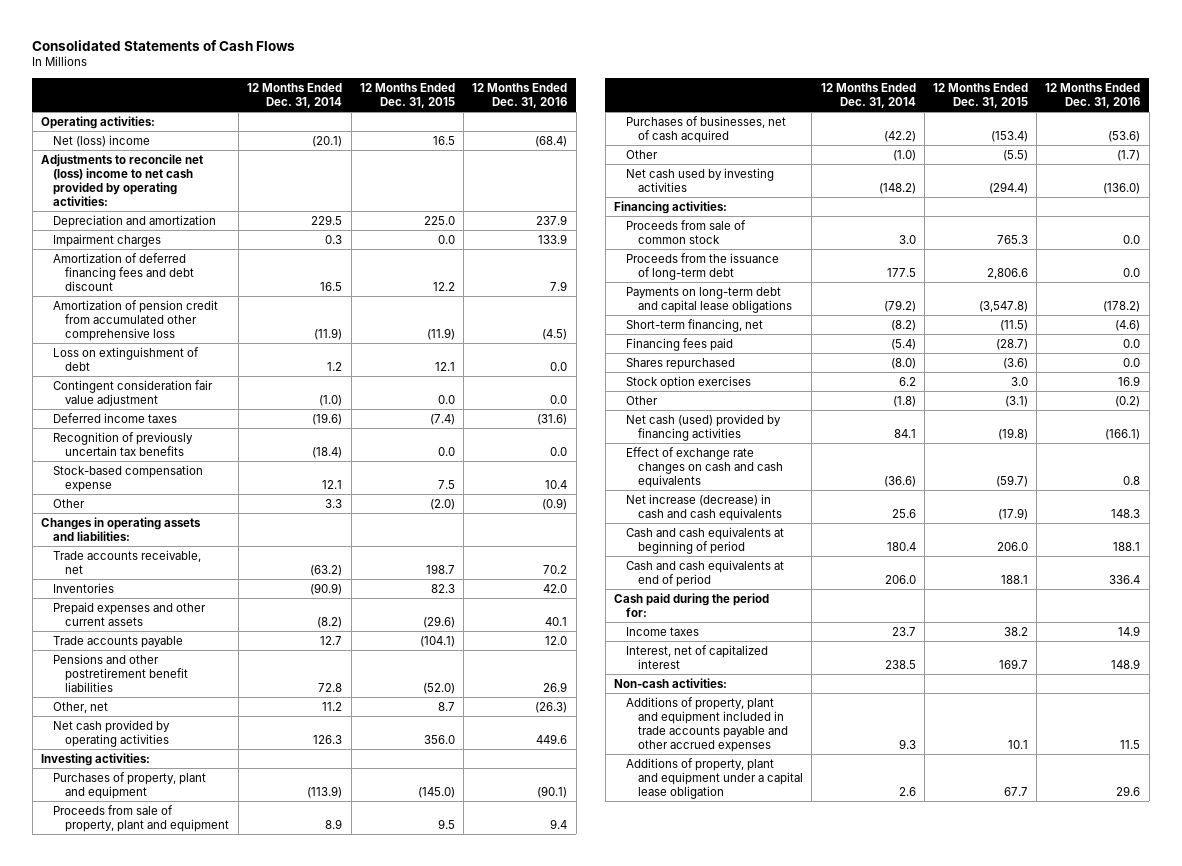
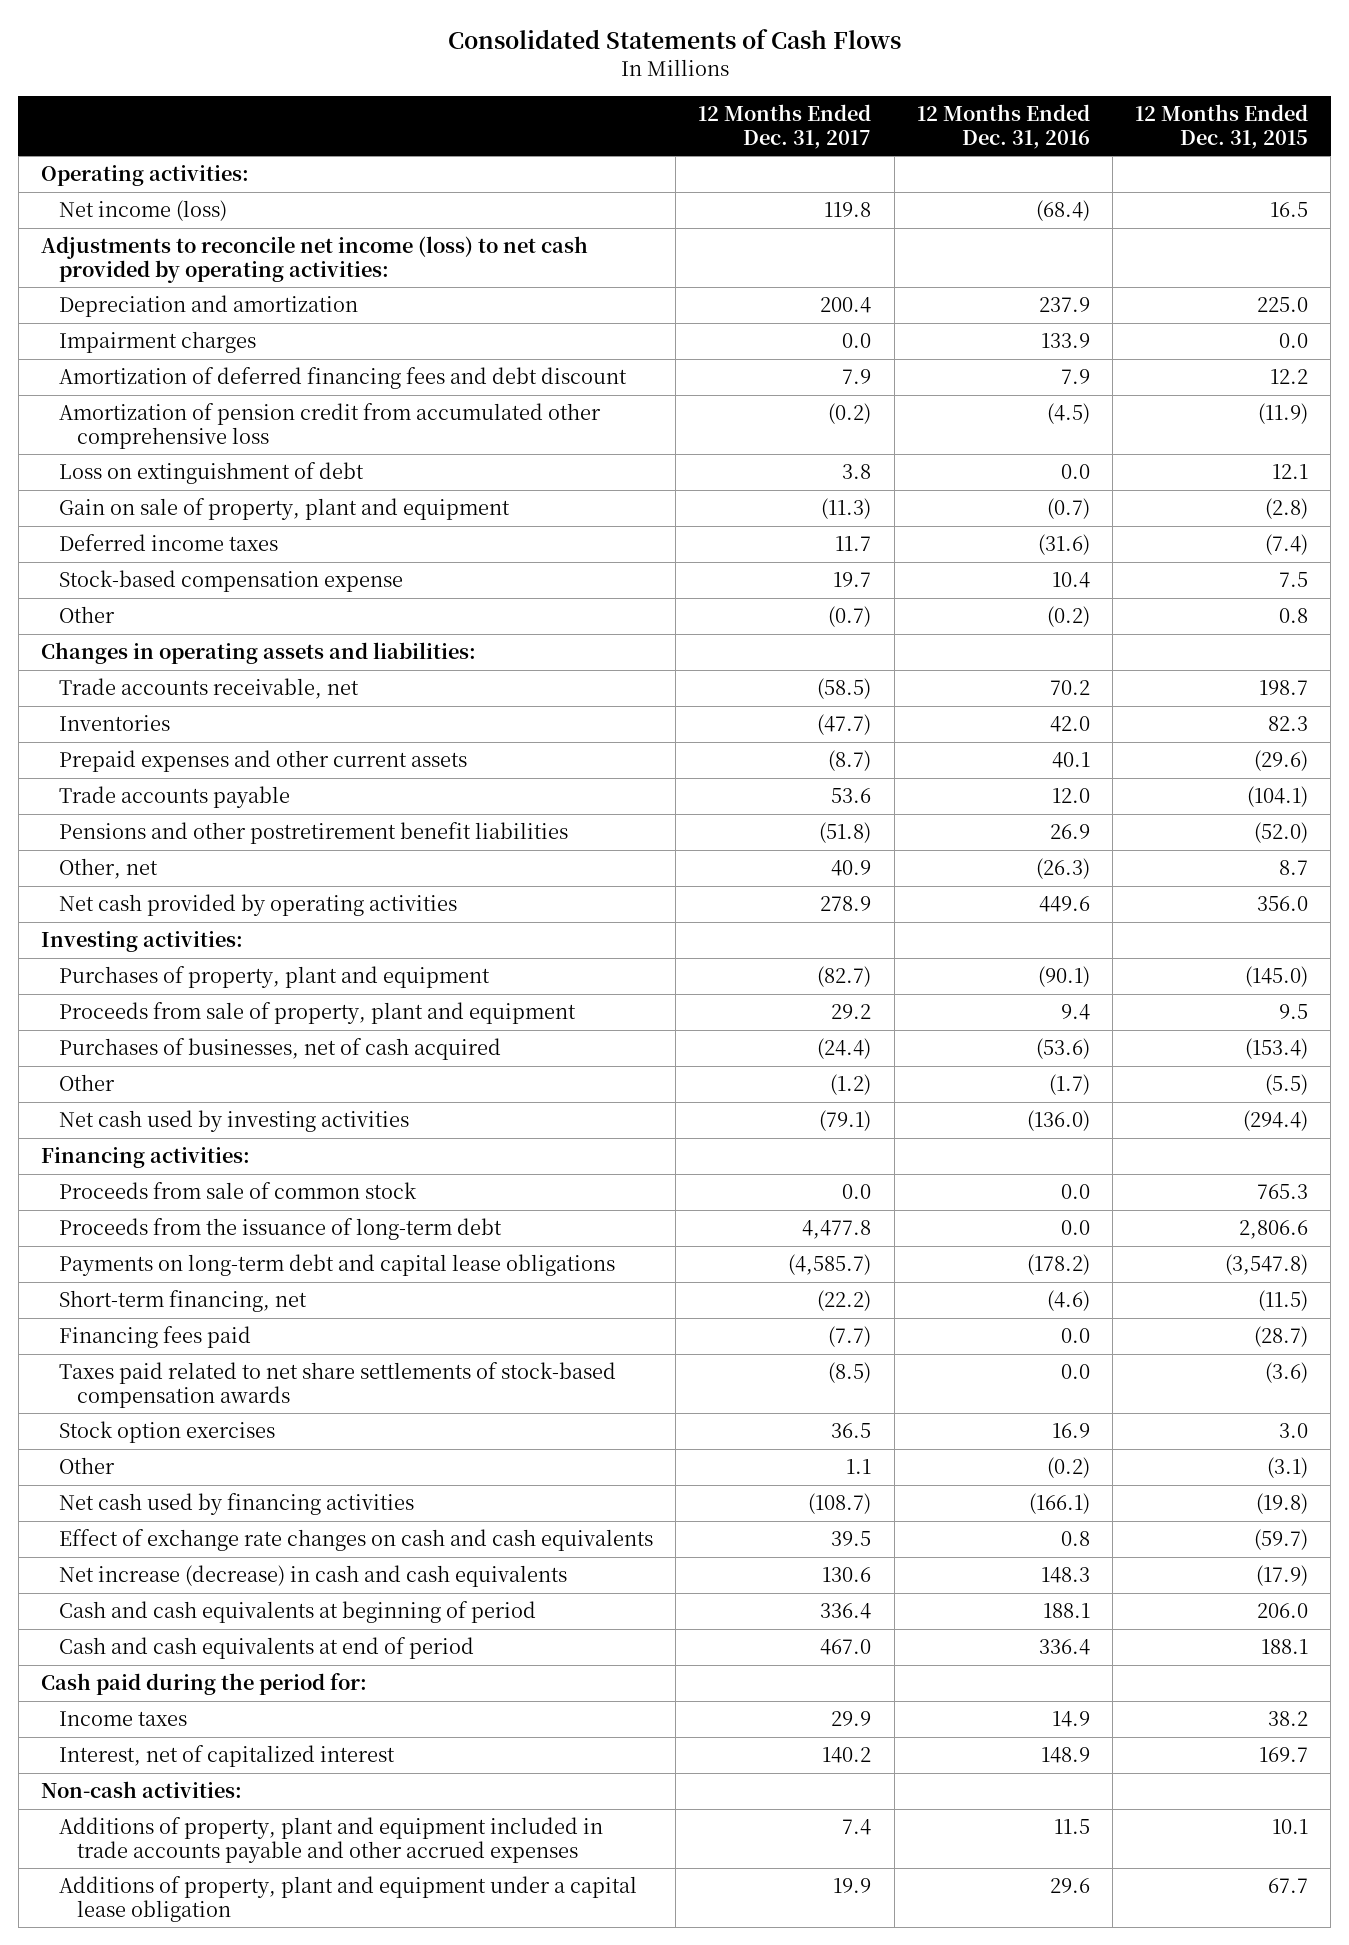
- | 12 Months Ended Dec. 31, 2014 | 12 Months Ended Dec. 31, 2015 | 12 Months Ended Dec. 31, 2016
+ | 12 Months Ended Dec. 31, 2017 | 12 Months Ended Dec. 31, 2016 | 12 Months Ended Dec. 31, 2015
- Net (loss) income | (20.1) | 16.5 | (68.4)
- Adjustments to reconcile net (loss) income to net cash provided by operating activities:
+ Net income (loss) | 119.8 | (68.4) | 16.5
+ Adjustments to reconcile net income (loss) to net cash provided by operating activities:
- Contingent consideration fair value adjustment | (1.0) | 0.0 | 0.0
+ Gain on sale of property, plant and equipment | (11.3) | (0.7) | (2.8)
- Recognition of previously uncertain tax benefits | (18.4) | 0.0 | 0.0
- Other | 3.3 | (2.0) | (0.9)
+ Other | (0.7) | (0.2) | 0.8
- Shares repurchased | (8.0) | (3.6) | 0.0
+ Taxes paid related to net share settlements of stock-based compensation awards | (8.5) | 0.0 | (3.6)
- Net cash (used) provided by financing activities | 84.1 | (19.8) | (166.1)
+ Net cash used by financing activities | (108.7) | (166.1) | (19.8)

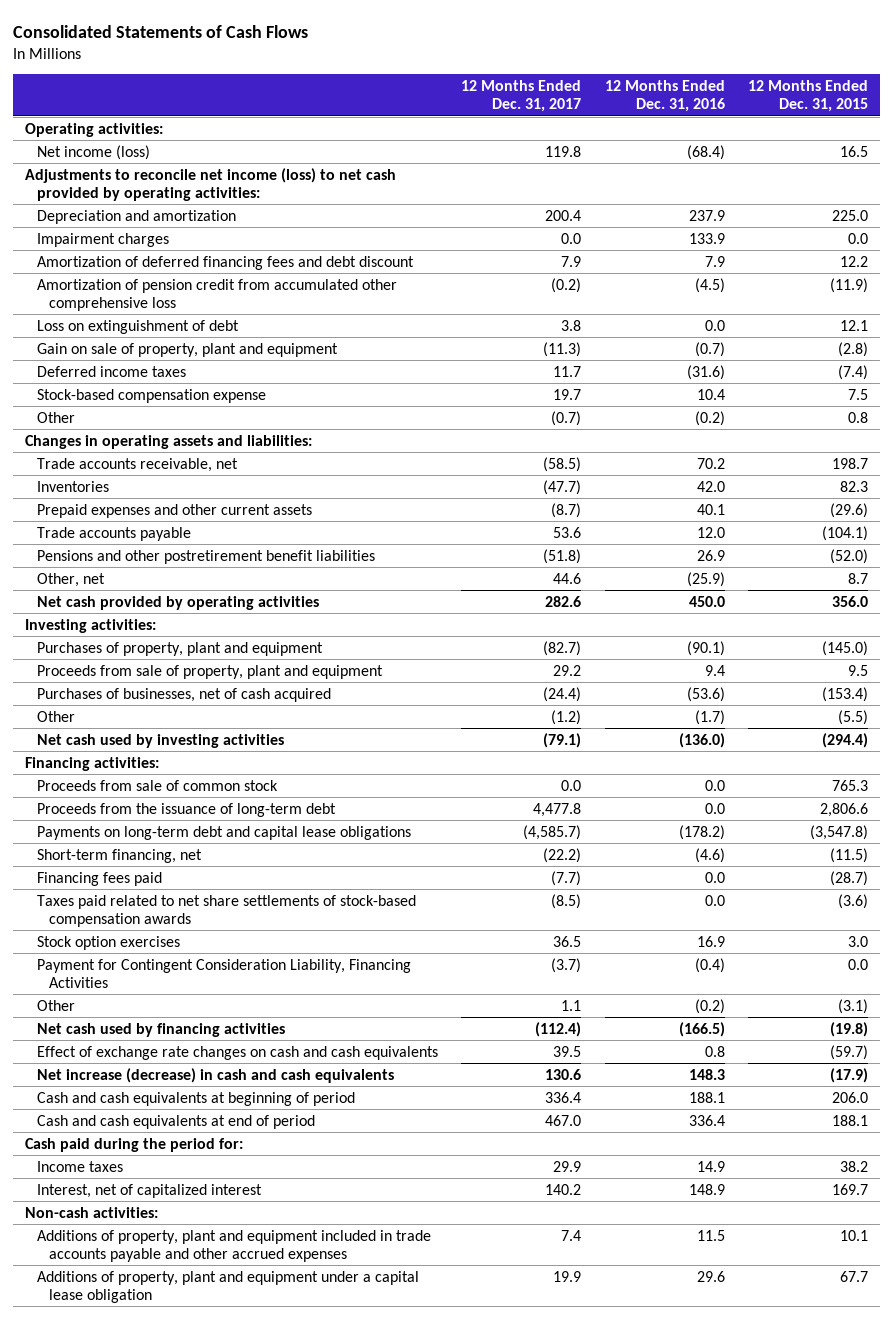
- Other, net | 40.9 | (26.3) | 8.7
- Net cash provided by operating activities | 278.9 | 449.6 | 356.0
+ Other, net | 44.6 | (25.9) | 8.7
+ Net cash provided by operating activities | 282.6 | 450.0 | 356.0
+ Payment for Contingent Consideration Liability, Financing Activities | (3.7) | (0.4) | 0.0
- Net cash used by financing activities | (108.7) | (166.1) | (19.8)
+ Net cash used by financing activities | (112.4) | (166.5) | (19.8)

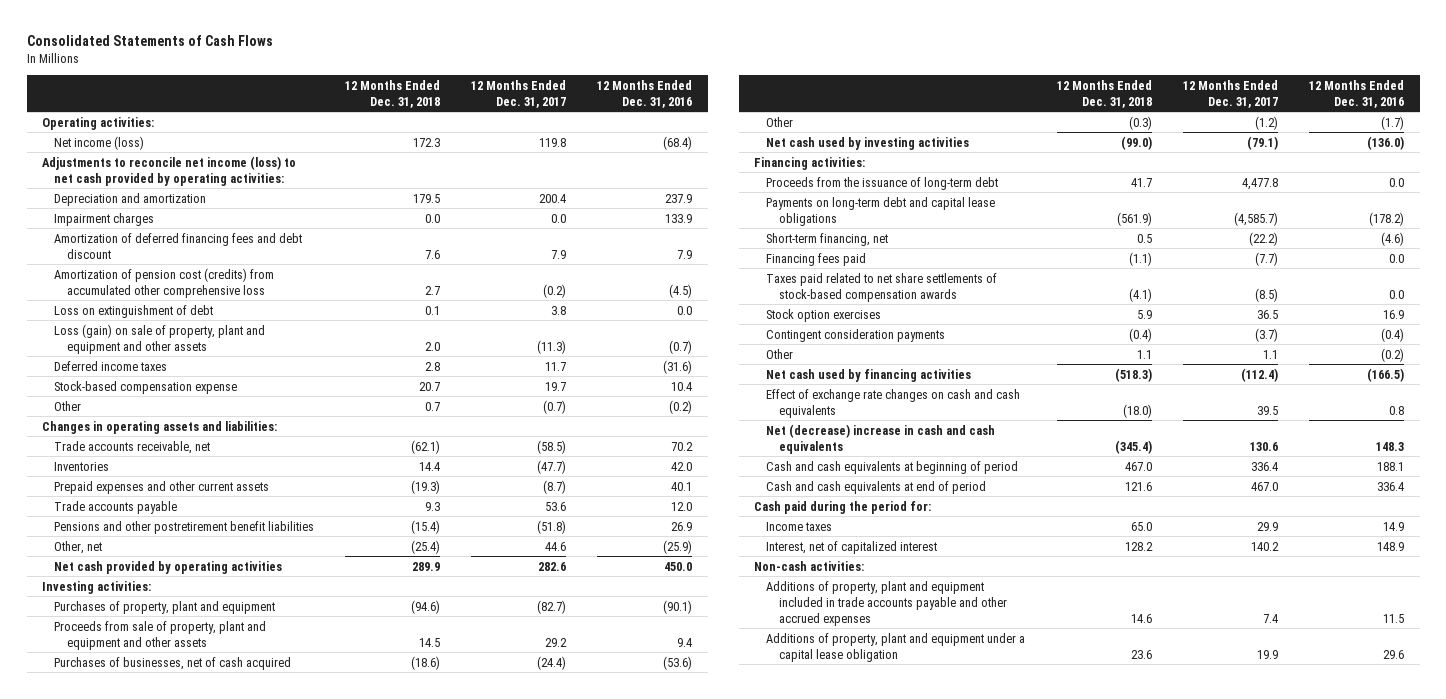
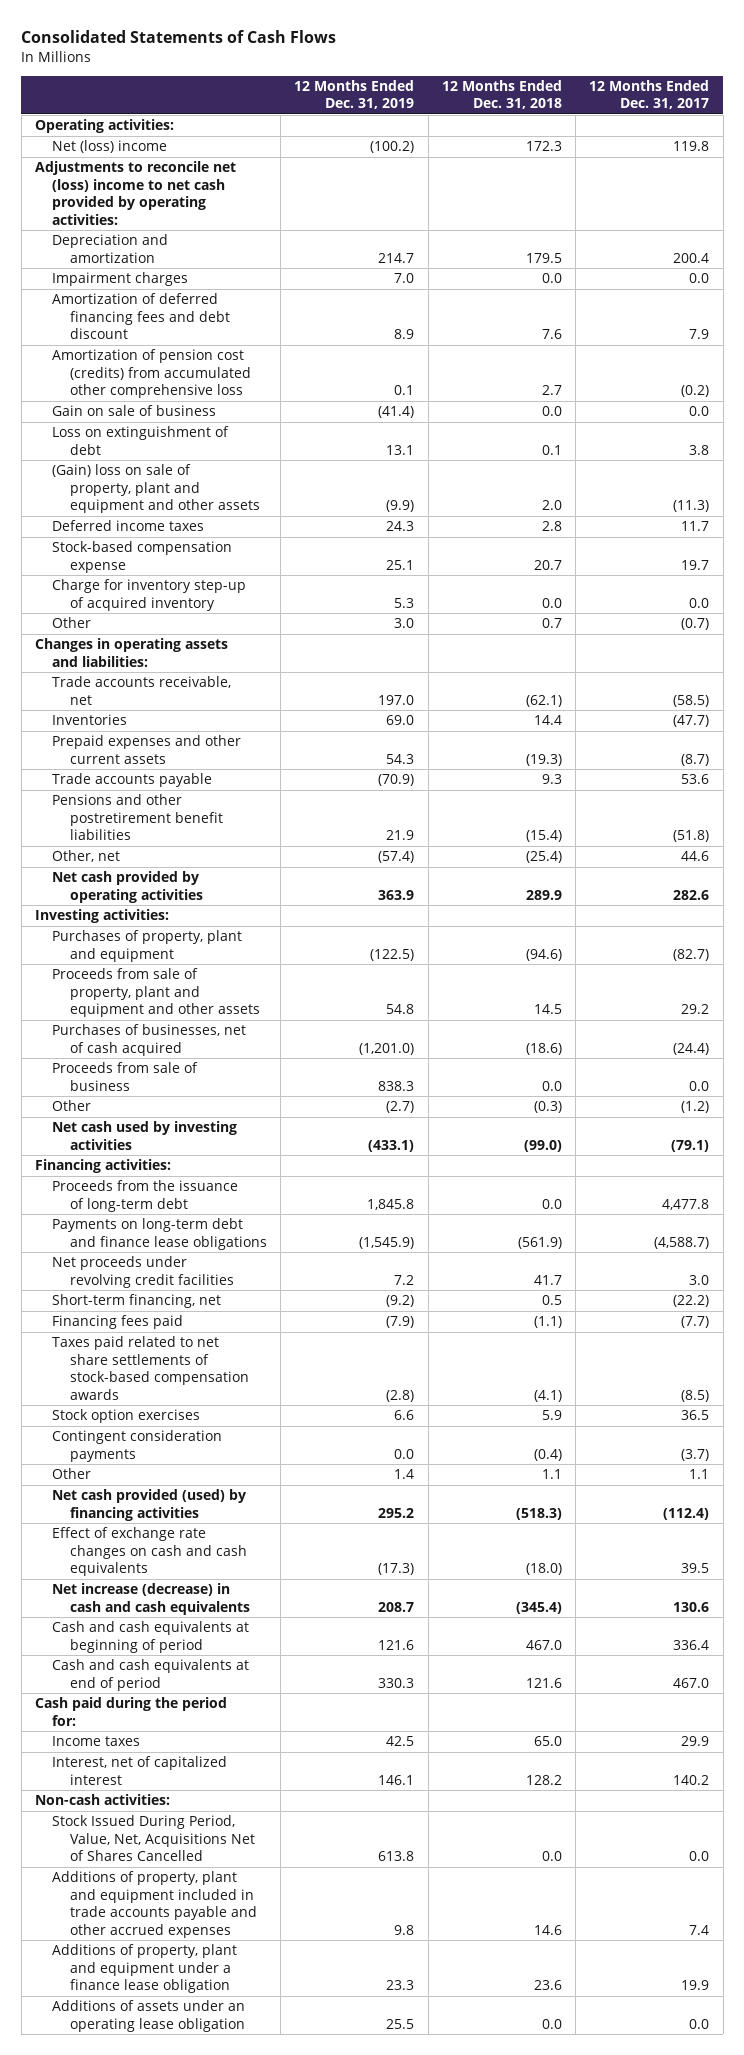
- | 12 Months Ended Dec. 31, 2018 | 12 Months Ended Dec. 31, 2017 | 12 Months Ended Dec. 31, 2016
+ | 12 Months Ended Dec. 31, 2019 | 12 Months Ended Dec. 31, 2018 | 12 Months Ended Dec. 31, 2017
- Net income (loss) | 172.3 | 119.8 | (68.4)
- Adjustments to reconcile net income (loss) to net cash provided by operating activities:
+ Net (loss) income | (100.2) | 172.3 | 119.8
+ Adjustments to reconcile net (loss) income to net cash provided by operating activities:
+ Gain on sale of business | (41.4) | 0.0 | 0.0
- Loss (gain) on sale of property, plant and equipment and other assets | 2.0 | (11.3) | (0.7)
+ (Gain) loss on sale of property, plant and equipment and other assets | (9.9) | 2.0 | (11.3)
+ Charge for inventory step-up of acquired inventory | 5.3 | 0.0 | 0.0
+ Proceeds from sale of business | 838.3 | 0.0 | 0.0
- Proceeds from the issuance of long-term debt | 41.7 | 4,477.8 | 0.0
- Payments on long-term debt and capital lease obligations | (561.9) | (4,585.7) | (178.2)
+ Proceeds from the issuance of long-term debt | 1,845.8 | 0.0 | 4,477.8
+ Payments on long-term debt and finance lease obligations | (1,545.9) | (561.9) | (4,588.7)
+ Net proceeds under revolving credit facilities | 7.2 | 41.7 | 3.0
- Net cash used by financing activities | (518.3) | (112.4) | (166.5)
+ Net cash provided (used) by financing activities | 295.2 | (518.3) | (112.4)
- Net (decrease) increase in cash and cash equivalents | (345.4) | 130.6 | 148.3
+ Net increase (decrease) in cash and cash equivalents | 208.7 | (345.4) | 130.6
+ Stock Issued During Period, Value, Net, Acquisitions Net of Shares Cancelled | 613.8 | 0.0 | 0.0
- Additions of property, plant and equipment under a capital lease obligation | 23.6 | 19.9 | 29.6
+ Additions of property, plant and equipment under a finance lease obligation | 23.3 | 23.6 | 19.9
+ Additions of assets under an operating lease obligation | 25.5 | 0.0 | 0.0

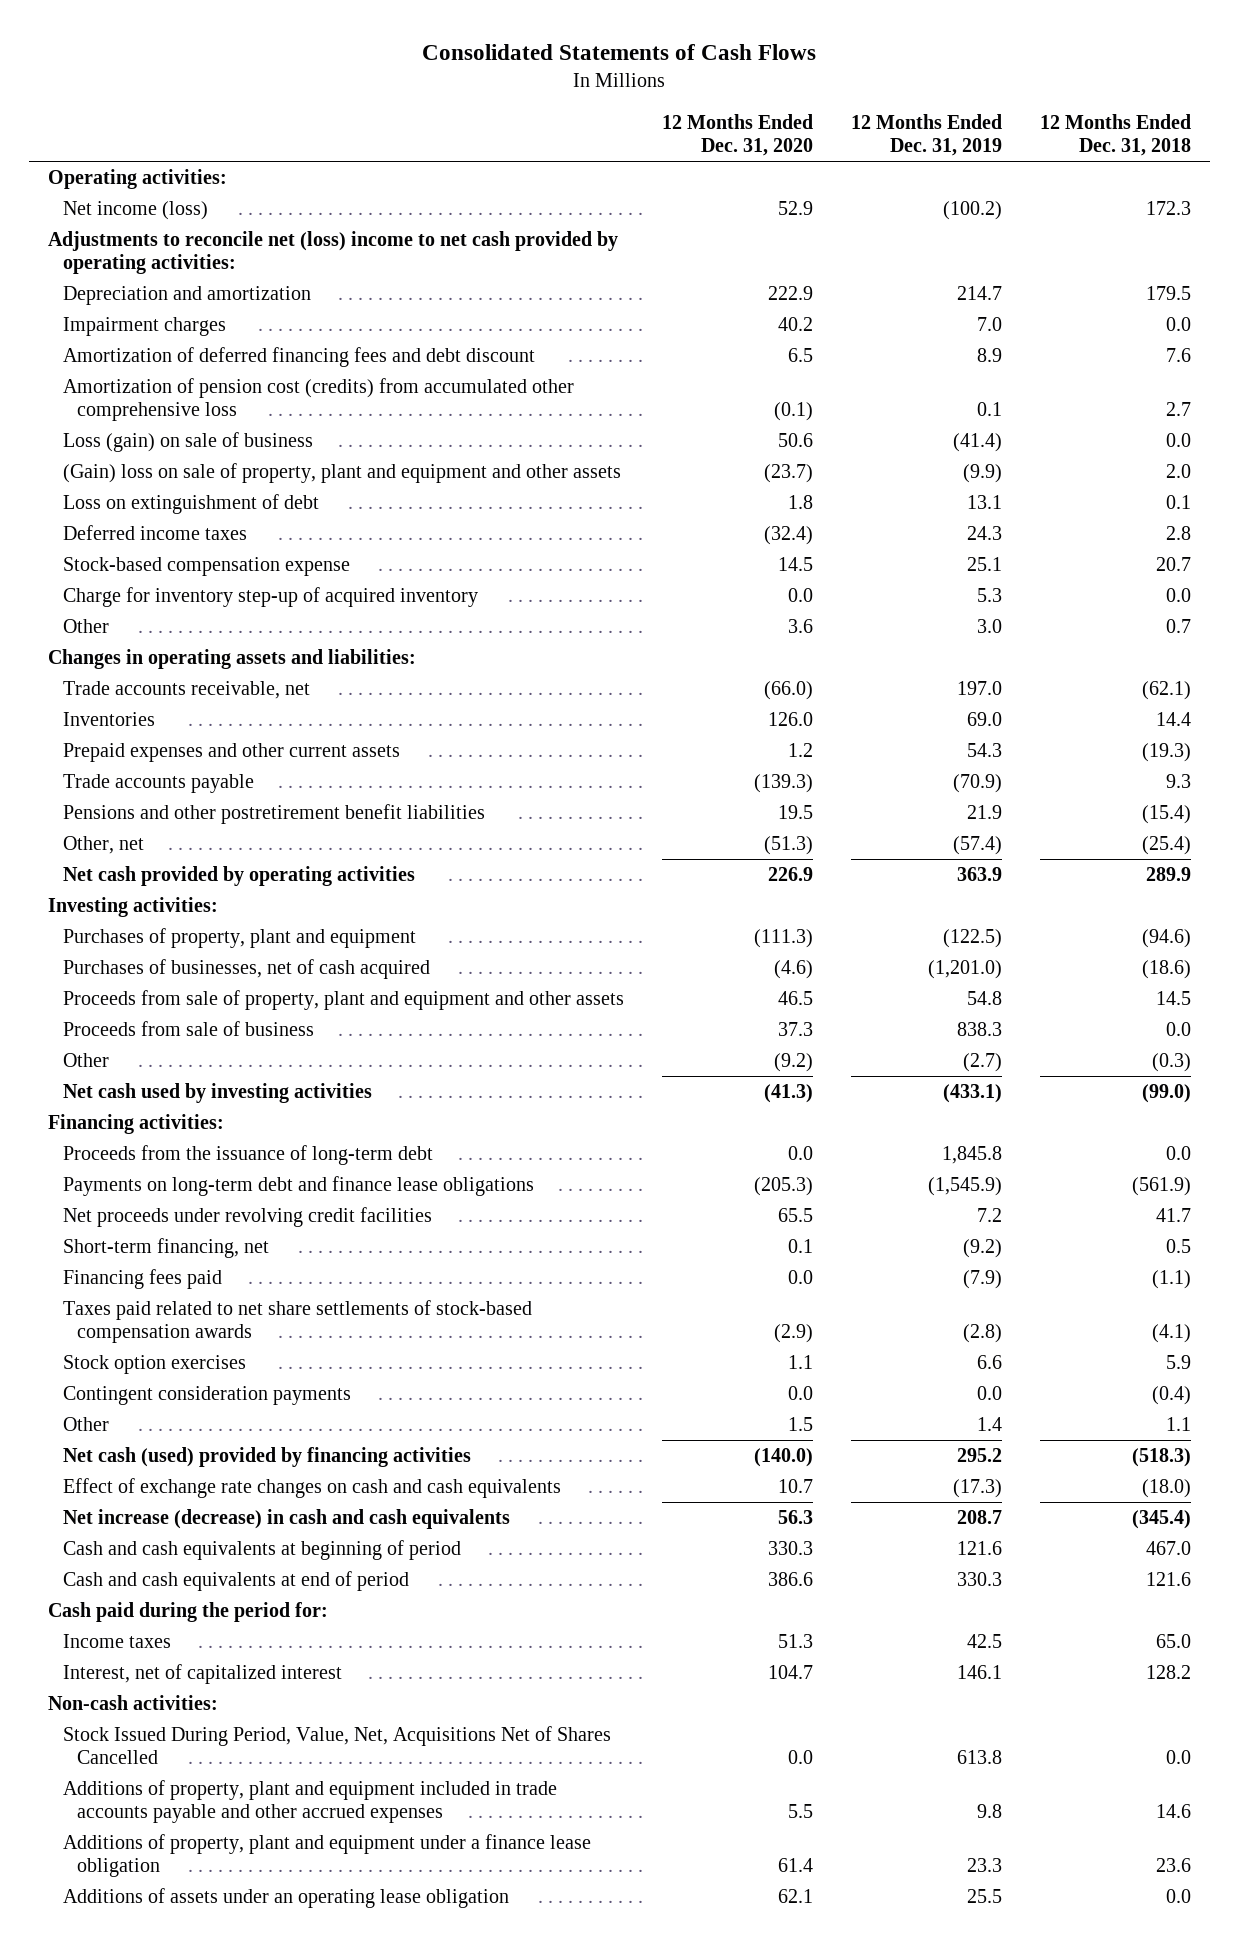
- | 12 Months Ended Dec. 31, 2019 | 12 Months Ended Dec. 31, 2018 | 12 Months Ended Dec. 31, 2017
+ | 12 Months Ended Dec. 31, 2020 | 12 Months Ended Dec. 31, 2019 | 12 Months Ended Dec. 31, 2018
- Net (loss) income | (100.2) | 172.3 | 119.8
+ Net income (loss) | 52.9 | (100.2) | 172.3
- Gain on sale of business | (41.4) | 0.0 | 0.0
+ Loss (gain) on sale of business | 50.6 | (41.4) | 0.0
moved down: Loss on extinguishment of debt | 1.8 | 13.1 | 0.1
moved down: Proceeds from sale of property, plant and equipment and other assets | 46.5 | 54.8 | 14.5
- Net cash provided (used) by financing activities | 295.2 | (518.3) | (112.4)
+ Net cash (used) provided by financing activities | (140.0) | 295.2 | (518.3)

